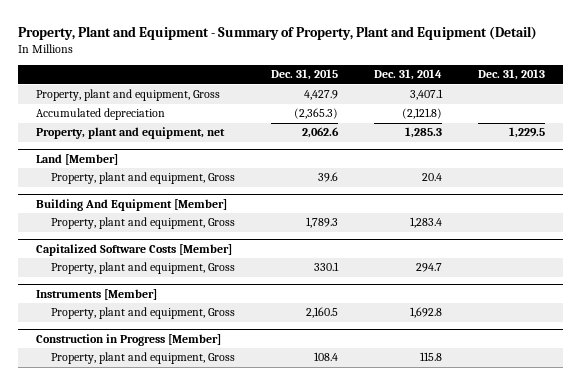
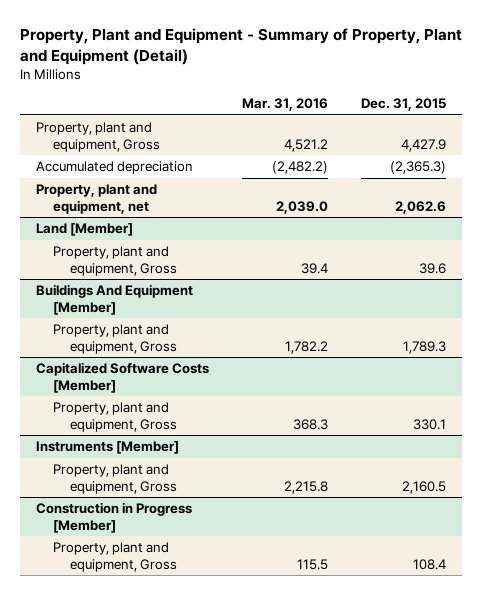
- | Dec. 31, 2015 | Dec. 31, 2014 | Dec. 31, 2013
+ | Mar. 31, 2016 | Dec. 31, 2015
- Building And Equipment [Member]
+ Buildings And Equipment [Member]

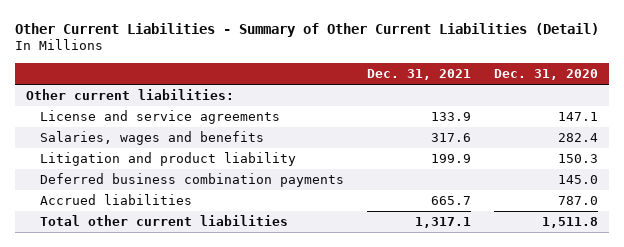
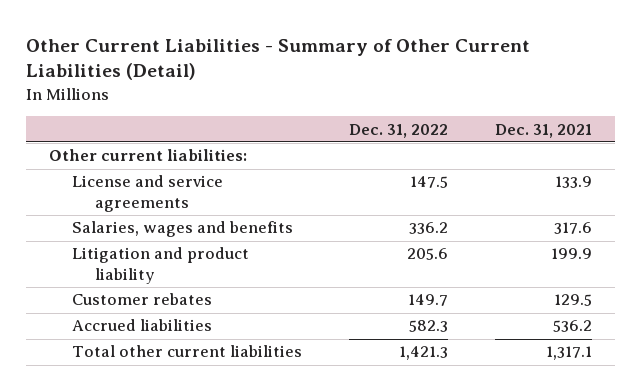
- | Dec. 31, 2021 | Dec. 31, 2020
+ | Dec. 31, 2022 | Dec. 31, 2021
- Deferred business combination payments | | 145.0
- Accrued liabilities | 665.7 | 787.0
+ Customer rebates | 149.7 | 129.5
+ Accrued liabilities | 582.3 | 536.2

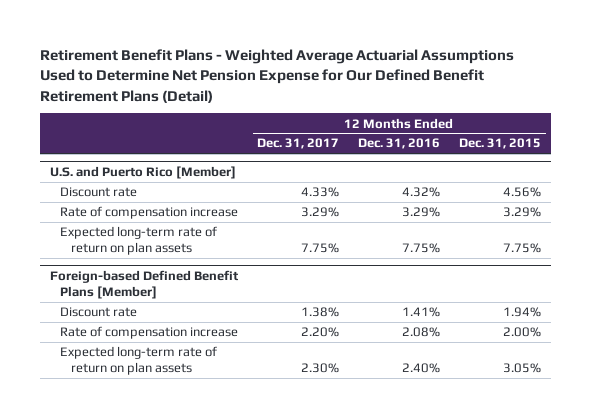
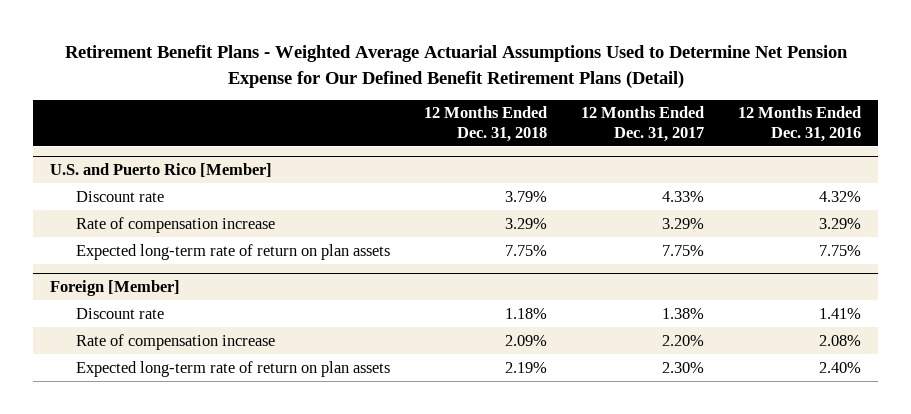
- | 12 Months Ended Dec. 31, 2017 | 12 Months Ended Dec. 31, 2016 | 12 Months Ended Dec. 31, 2015
+ | 12 Months Ended Dec. 31, 2018 | 12 Months Ended Dec. 31, 2017 | 12 Months Ended Dec. 31, 2016
- Foreign-based Defined Benefit Plans [Member]
+ Foreign [Member]

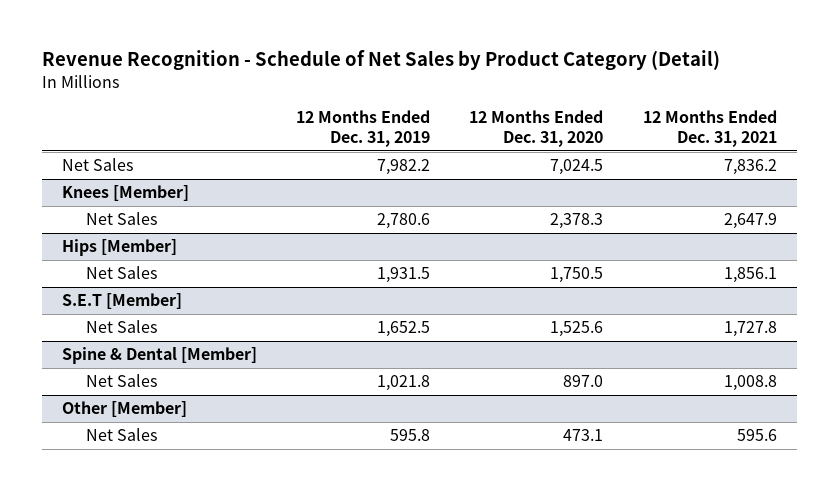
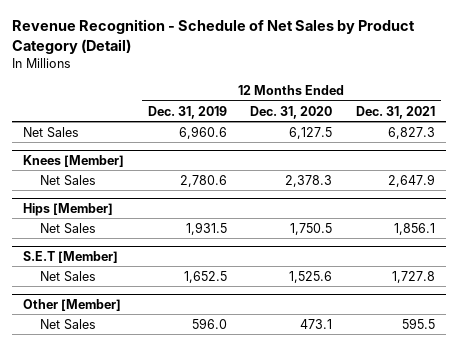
- Net Sales | 7,982.2 | 7,024.5 | 7,836.2
+ Net Sales | 6,960.6 | 6,127.5 | 6,827.3
- Spine & Dental [Member]
- Net Sales | 1,021.8 | 897.0 | 1,008.8
@ Other [Member]
- Net Sales | 595.8 | 473.1 | 595.6
+ Net Sales | 596.0 | 473.1 | 595.5

